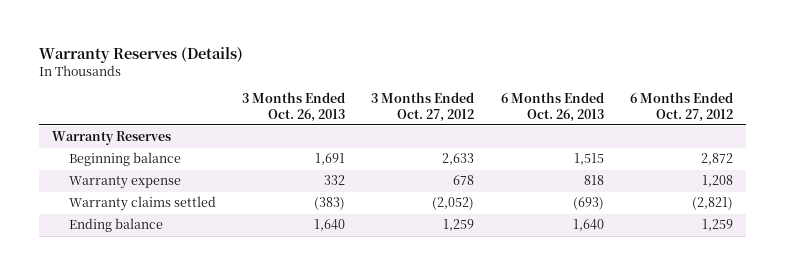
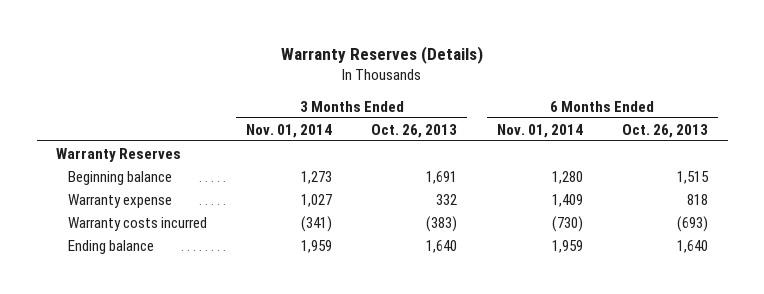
- | 3 Months Ended Oct. 26, 2013 | 3 Months Ended Oct. 27, 2012 | 6 Months Ended Oct. 26, 2013 | 6 Months Ended Oct. 27, 2012
+ | 3 Months Ended Nov. 01, 2014 | 3 Months Ended Oct. 26, 2013 | 6 Months Ended Nov. 01, 2014 | 6 Months Ended Oct. 26, 2013
- Warranty claims settled | (383) | (2,052) | (693) | (2,821)
+ Warranty costs incurred | (341) | (383) | (730) | (693)

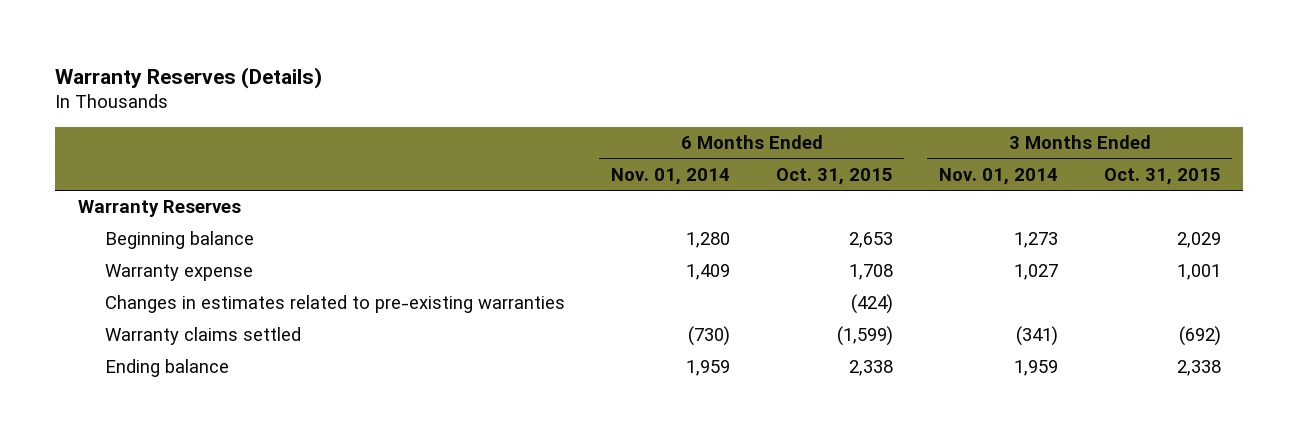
- | 3 Months Ended Nov. 01, 2014 | 3 Months Ended Oct. 26, 2013 | 6 Months Ended Nov. 01, 2014 | 6 Months Ended Oct. 26, 2013
+ | 6 Months Ended Nov. 01, 2014 | 6 Months Ended Oct. 31, 2015 | 3 Months Ended Nov. 01, 2014 | 3 Months Ended Oct. 31, 2015
- Warranty costs incurred | (341) | (383) | (730) | (693)
+ Changes in estimates related to pre-existing warranties | | (424) | |
+ Warranty claims settled | (730) | (1,599) | (341) | (692)

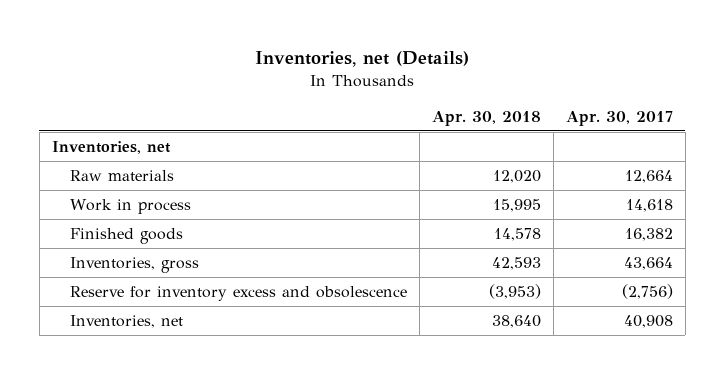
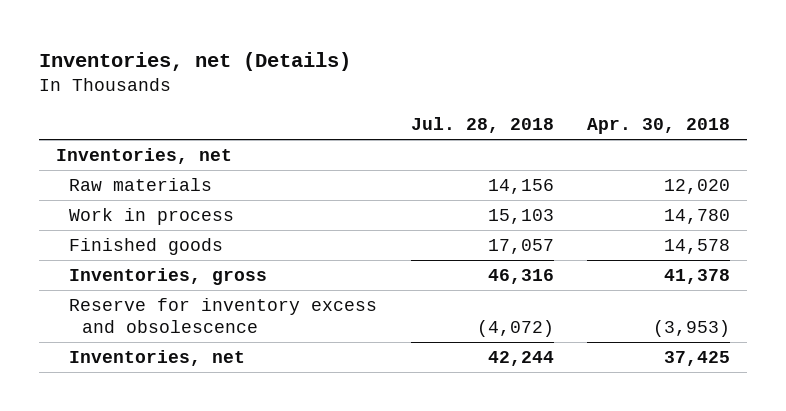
- | Apr. 30, 2018 | Apr. 30, 2017
+ | Jul. 28, 2018 | Apr. 30, 2018
- Work in process | 15,995 | 14,618
+ Work in process | 15,103 | 14,780
- Inventories, gross | 42,593 | 43,664
+ Inventories, gross | 46,316 | 41,378
- Inventories, net | 38,640 | 40,908
+ Inventories, net | 42,244 | 37,425

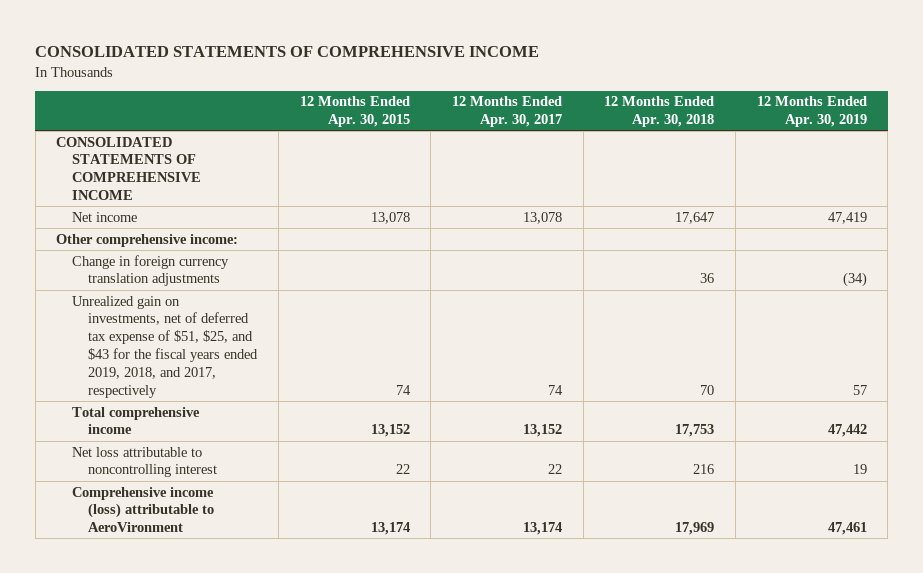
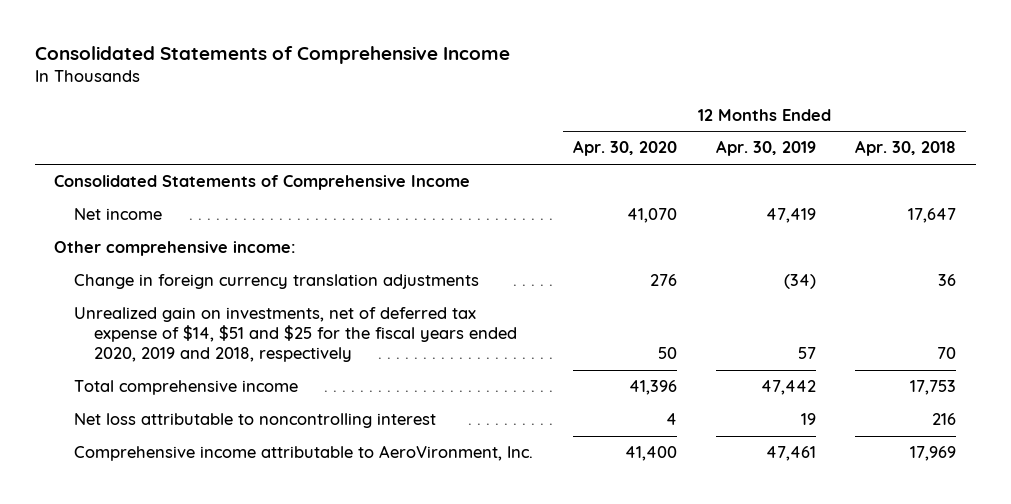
- CONSOLIDATED STATEMENTS OF COMPREHENSIVE INCOME
+ Consolidated Statements of Comprehensive Income
- | 12 Months Ended Apr. 30, 2015 | 12 Months Ended Apr. 30, 2017 | 12 Months Ended Apr. 30, 2018 | 12 Months Ended Apr. 30, 2019
+ | 12 Months Ended Apr. 30, 2020 | 12 Months Ended Apr. 30, 2019 | 12 Months Ended Apr. 30, 2018
- CONSOLIDATED STATEMENTS OF COMPREHENSIVE INCOME
+ Consolidated Statements of Comprehensive Income
- Unrealized gain on investments, net of deferred tax expense of $51, $25, and $43 for the fiscal years ended 2019, 2018, and 2017, respectively | 74 | 74 | 70 | 57
+ Unrealized gain on investments, net of deferred tax expense of $14, $51 and $25 for the fiscal years ended 2020, 2019 and 2018, respectively | 50 | 57 | 70
- Comprehensive income (loss) attributable to AeroVironment | 13,174 | 13,174 | 17,969 | 47,461
+ Comprehensive income attributable to AeroVironment, Inc. | 41,400 | 47,461 | 17,969

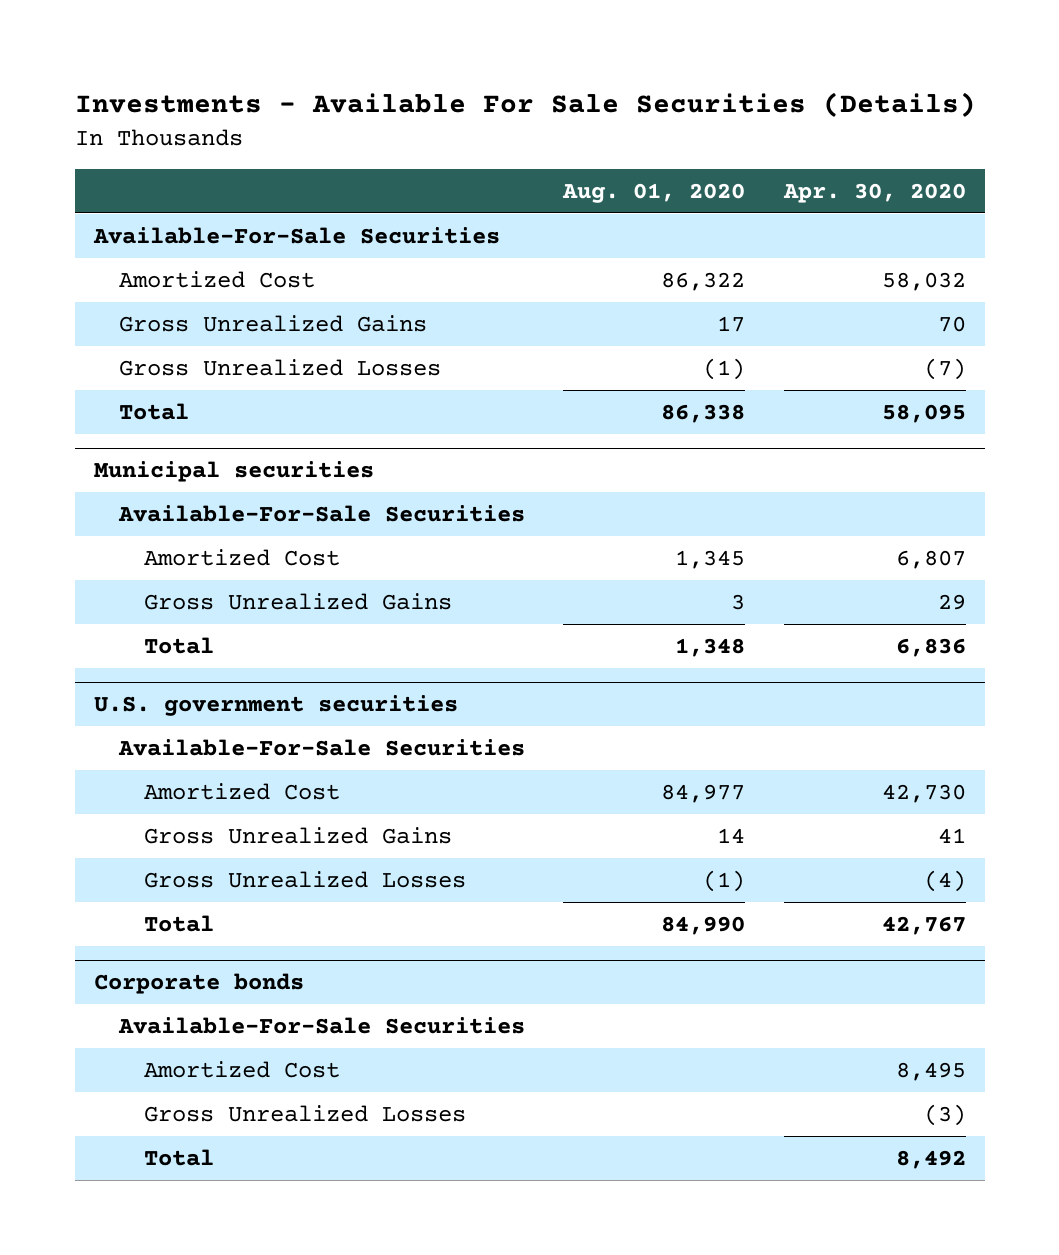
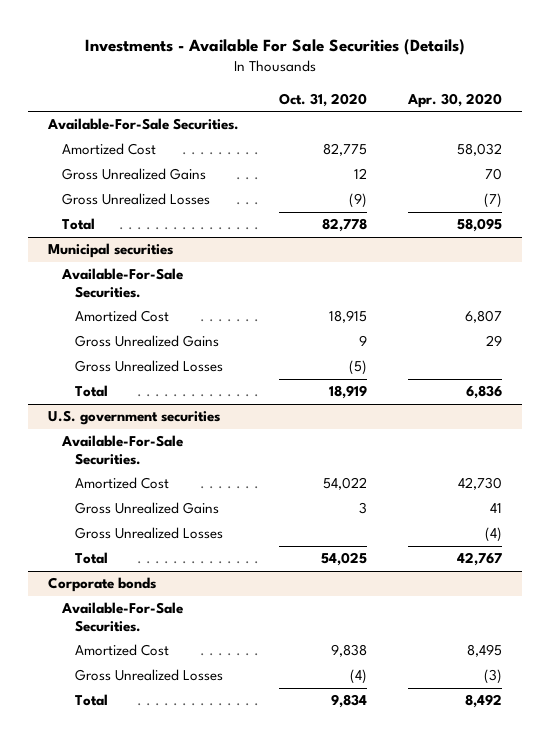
- | Aug. 01, 2020 | Apr. 30, 2020
+ | Oct. 31, 2020 | Apr. 30, 2020
- Available-For-Sale Securities
+ Available-For-Sale Securities.
@ Municipal securities
- Available-For-Sale Securities
+ Available-For-Sale Securities.
+ Gross Unrealized Losses | (5) |
@ U.S. government securities
- Available-For-Sale Securities
+ Available-For-Sale Securities.
@ Corporate bonds
- Available-For-Sale Securities
+ Available-For-Sale Securities.

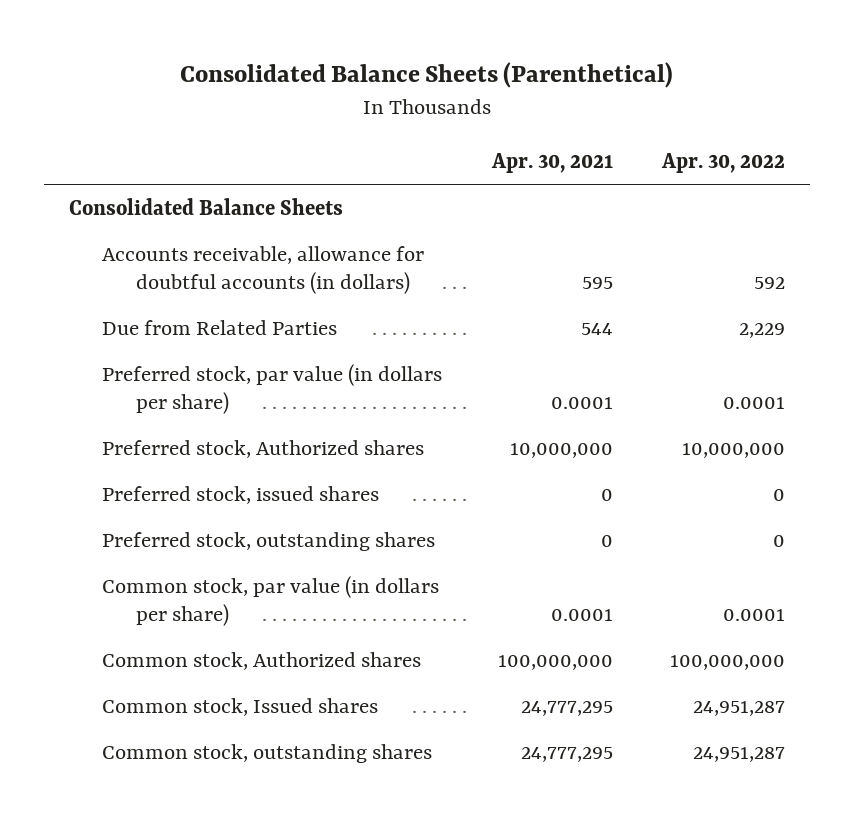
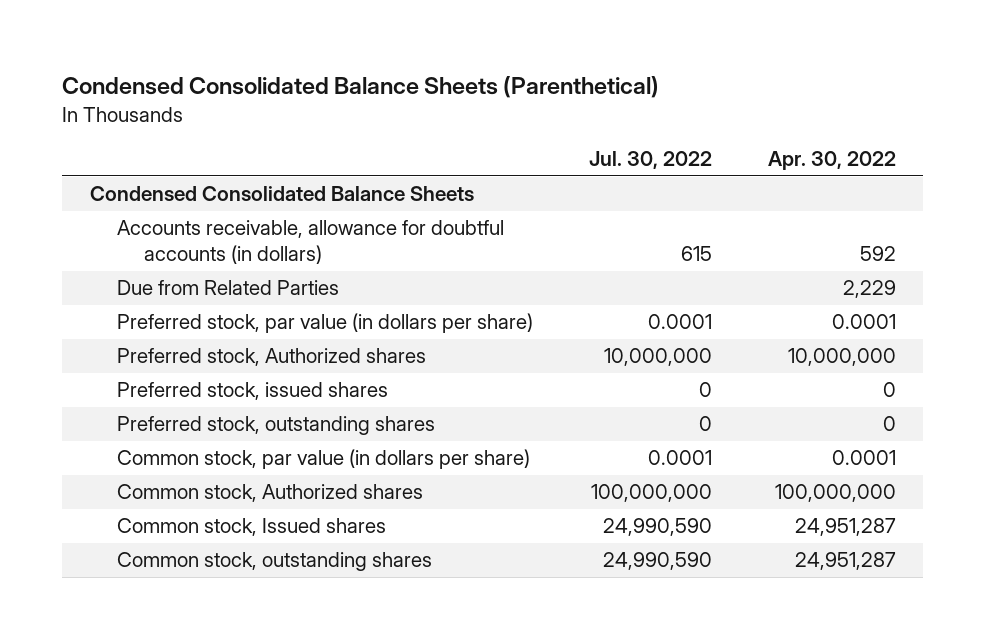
- Consolidated Balance Sheets (Parenthetical)
+ Condensed Consolidated Balance Sheets (Parenthetical)
- | Apr. 30, 2021 | Apr. 30, 2022
+ | Jul. 30, 2022 | Apr. 30, 2022
- Consolidated Balance Sheets
+ Condensed Consolidated Balance Sheets

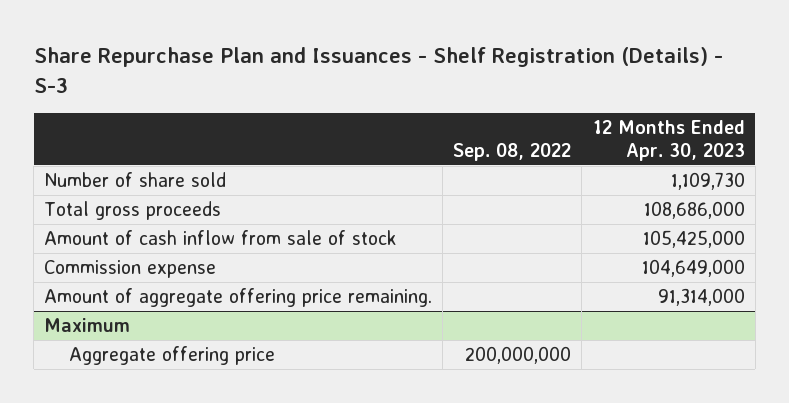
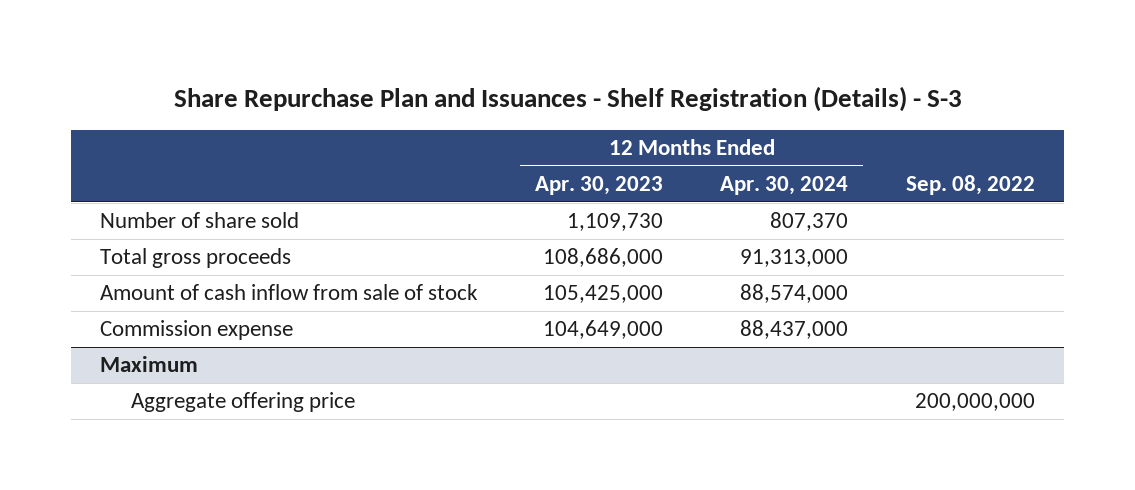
- | Sep. 08, 2022 | 12 Months Ended Apr. 30, 2023
+ | 12 Months Ended Apr. 30, 2023 | 12 Months Ended Apr. 30, 2024 | Sep. 08, 2022
- Amount of aggregate offering price remaining. | | 91,314,000

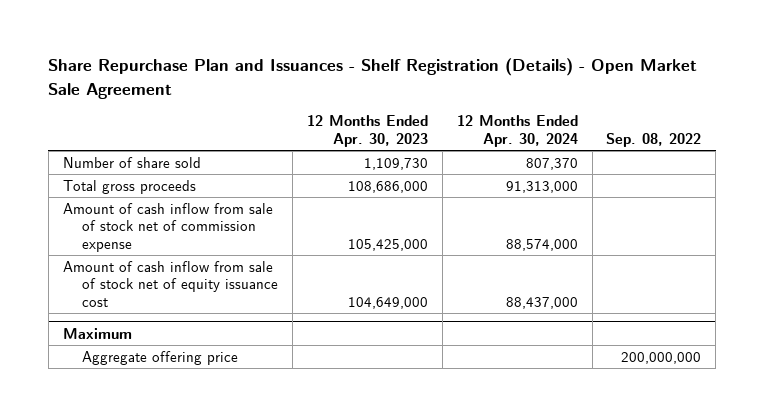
- Share Repurchase Plan and Issuances - Shelf Registration (Details) - S-3
+ Share Repurchase Plan and Issuances - Shelf Registration (Details) - Open Market Sale Agreement
- Amount of cash inflow from sale of stock | 105,425,000 | 88,574,000 |
- Commission expense | 104,649,000 | 88,437,000 |
+ Amount of cash inflow from sale of stock net of commission expense | 105,425,000 | 88,574,000 |
+ Amount of cash inflow from sale of stock net of equity issuance cost | 104,649,000 | 88,437,000 |

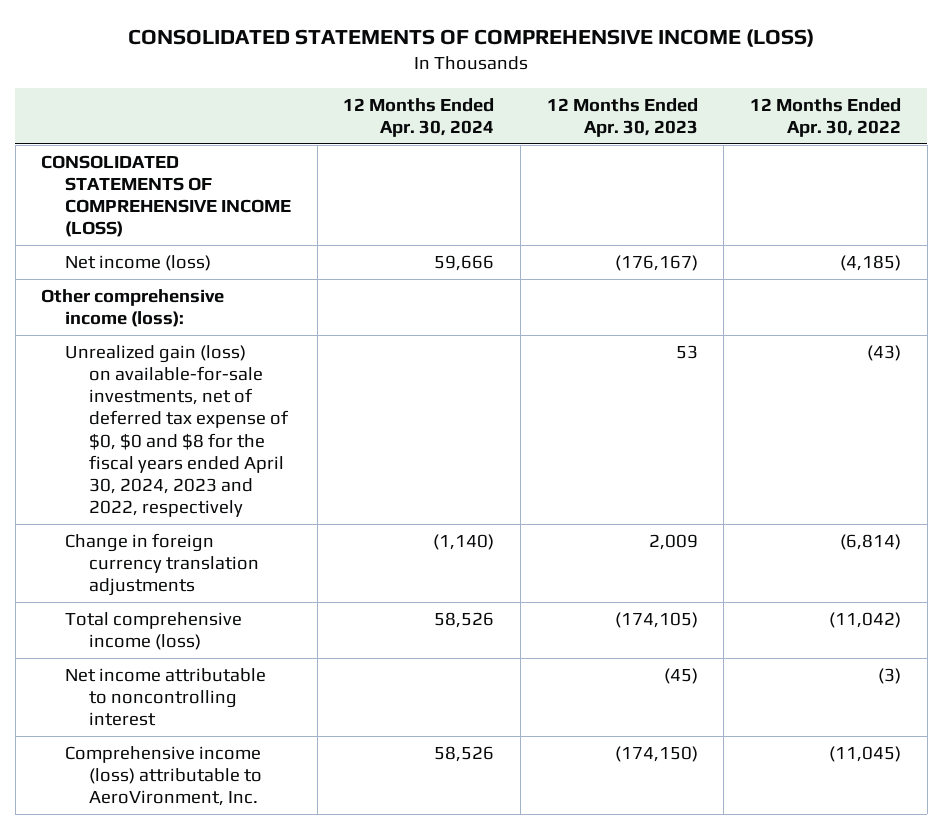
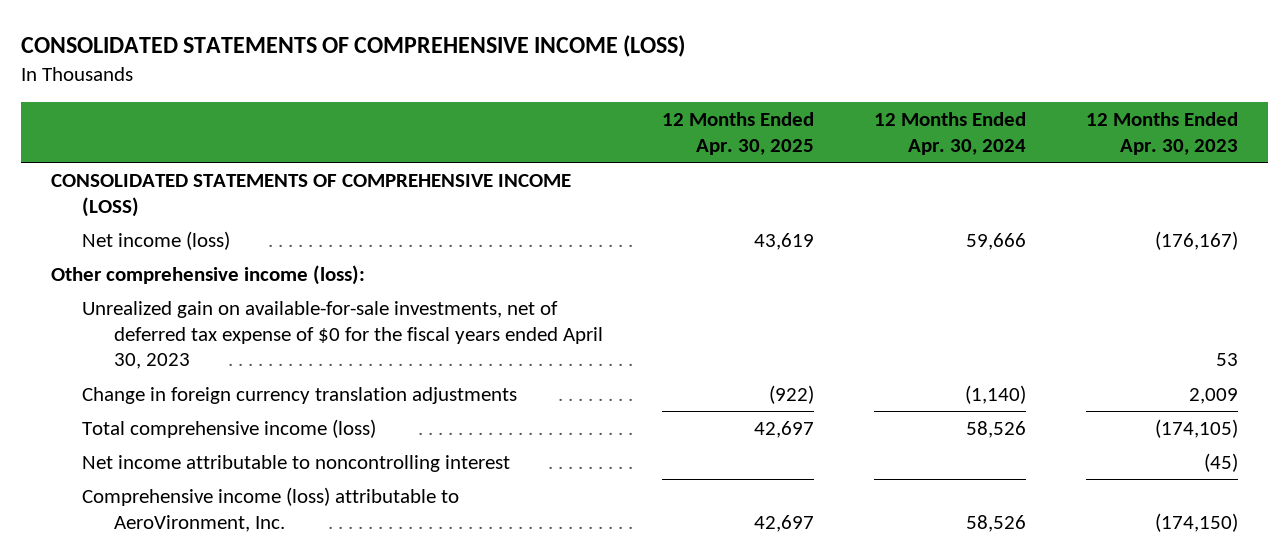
- | 12 Months Ended Apr. 30, 2024 | 12 Months Ended Apr. 30, 2023 | 12 Months Ended Apr. 30, 2022
+ | 12 Months Ended Apr. 30, 2025 | 12 Months Ended Apr. 30, 2024 | 12 Months Ended Apr. 30, 2023
- Unrealized gain (loss) on available-for-sale investments, net of deferred tax expense of $0, $0 and $8 for the fiscal years ended April 30, 2024, 2023 and 2022, respectively | | 53 | (43)
+ Unrealized gain on available-for-sale investments, net of deferred tax expense of $0 for the fiscal years ended April 30, 2023 | | | 53

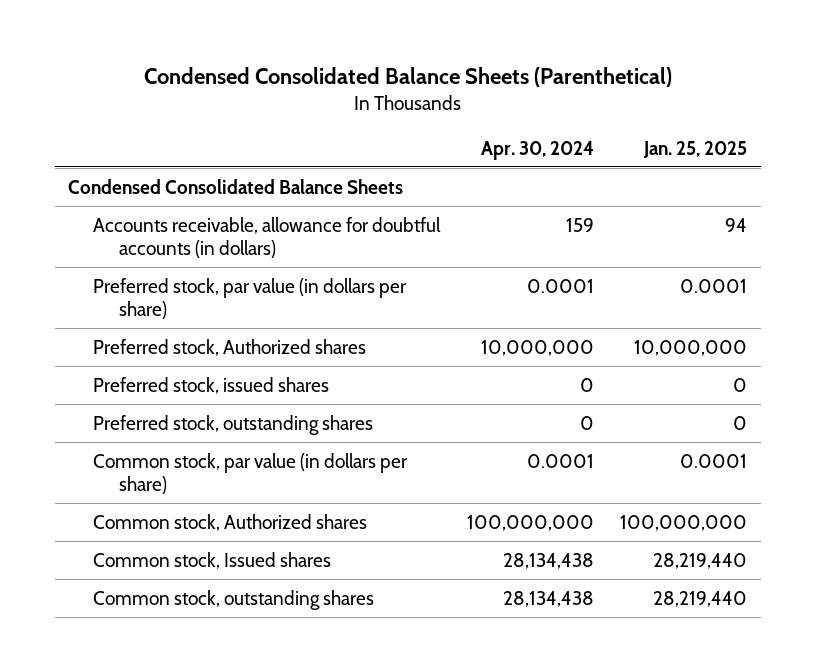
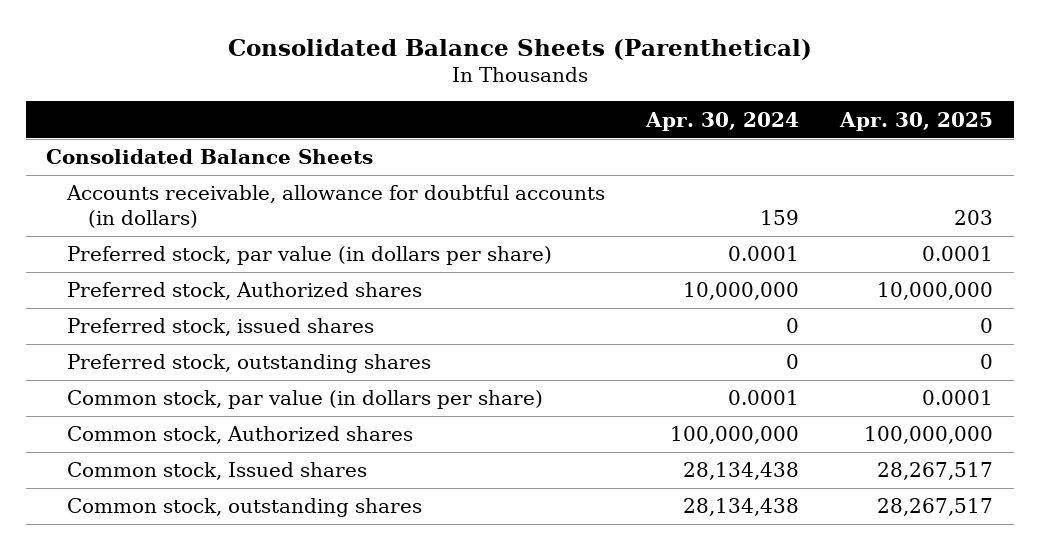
- Condensed Consolidated Balance Sheets (Parenthetical)
+ Consolidated Balance Sheets (Parenthetical)
- | Apr. 30, 2024 | Jan. 25, 2025
+ | Apr. 30, 2024 | Apr. 30, 2025
- Condensed Consolidated Balance Sheets
+ Consolidated Balance Sheets

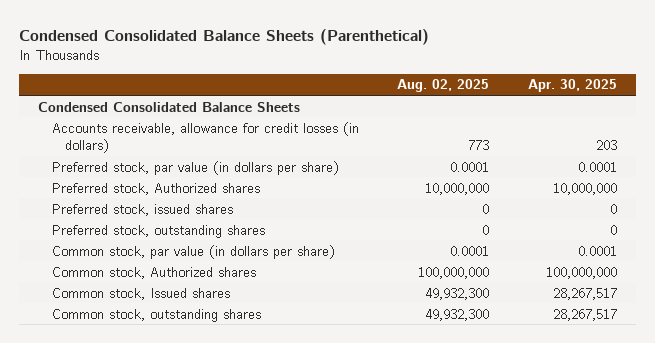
- Consolidated Balance Sheets (Parenthetical)
+ Condensed Consolidated Balance Sheets (Parenthetical)
- | Apr. 30, 2024 | Apr. 30, 2025
+ | Aug. 02, 2025 | Apr. 30, 2025
- Consolidated Balance Sheets
- Accounts receivable, allowance for doubtful accounts (in dollars) | 159 | 203
+ Condensed Consolidated Balance Sheets
+ Accounts receivable, allowance for credit losses (in dollars) | 773 | 203

